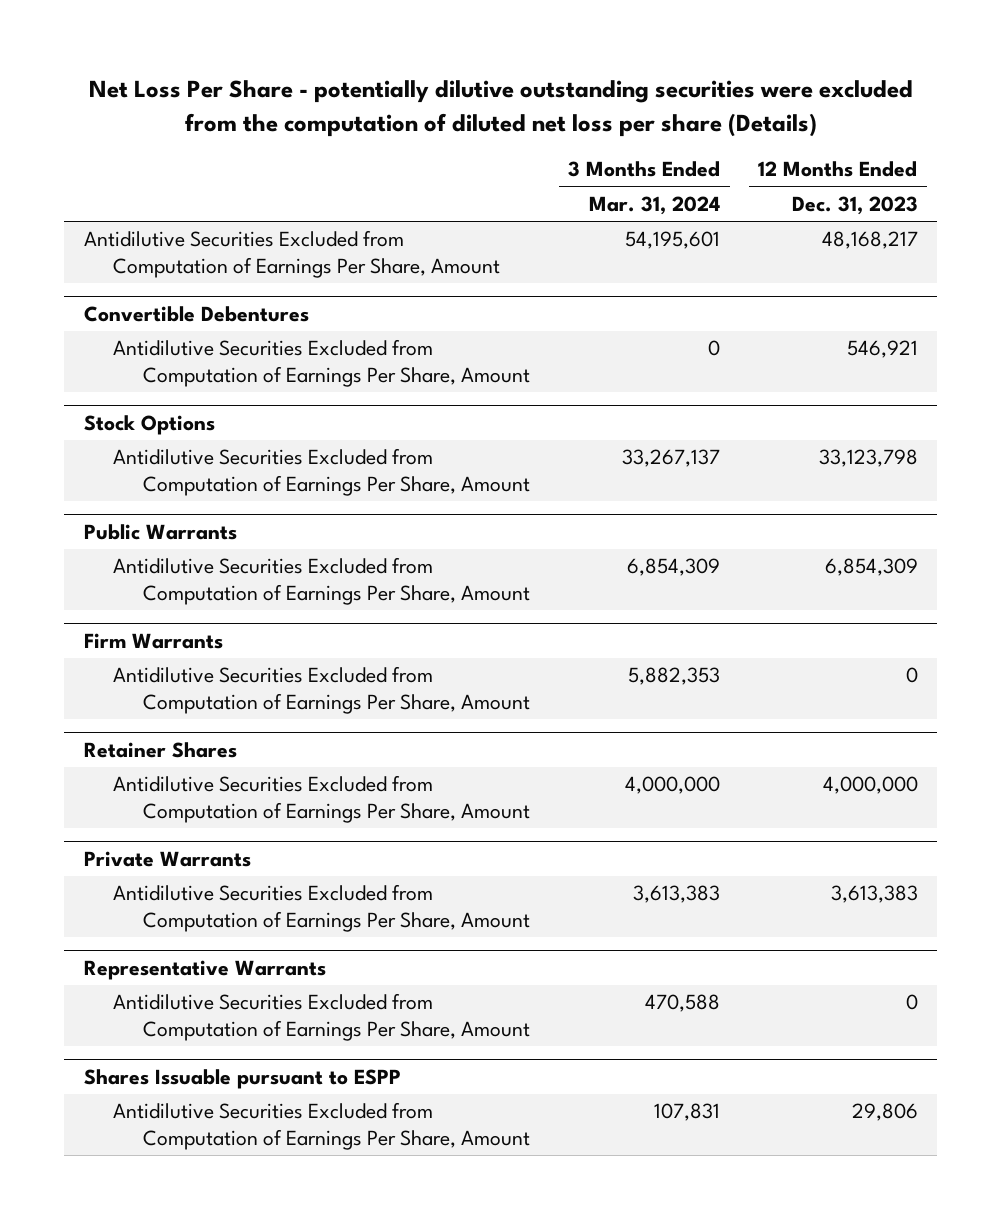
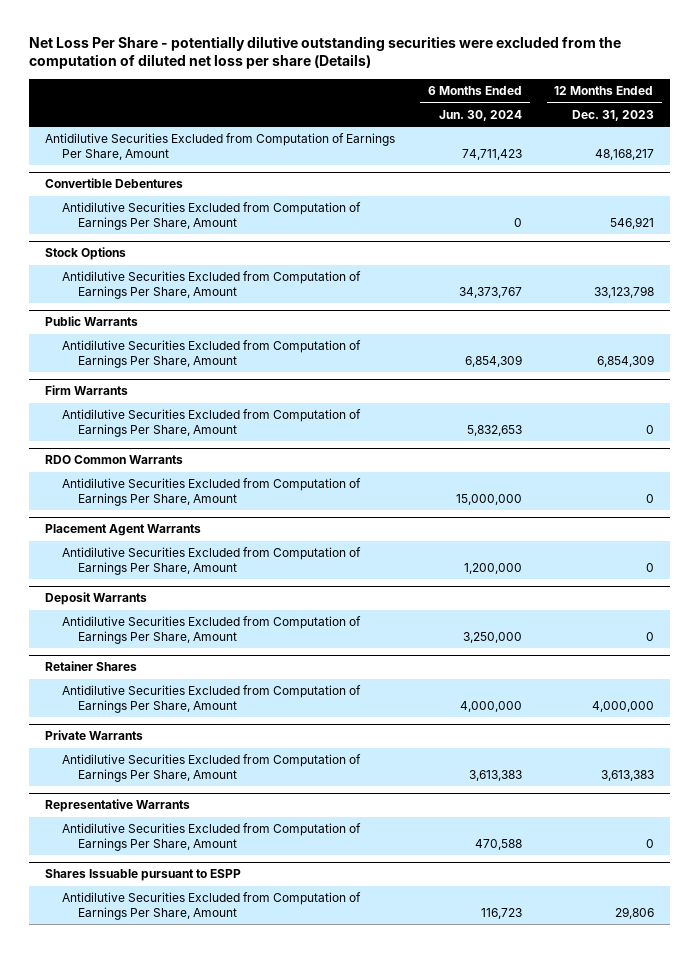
- | 3 Months Ended Mar. 31, 2024 | 12 Months Ended Dec. 31, 2023
+ | 6 Months Ended Jun. 30, 2024 | 12 Months Ended Dec. 31, 2023
+ RDO Common Warrants
+ Antidilutive Securities Excluded from Computation of Earnings Per Share, Amount | 15,000,000 | 0
+ Placement Agent Warrants
+ Antidilutive Securities Excluded from Computation of Earnings Per Share, Amount | 1,200,000 | 0
+ Deposit Warrants
+ Antidilutive Securities Excluded from Computation of Earnings Per Share, Amount | 3,250,000 | 0

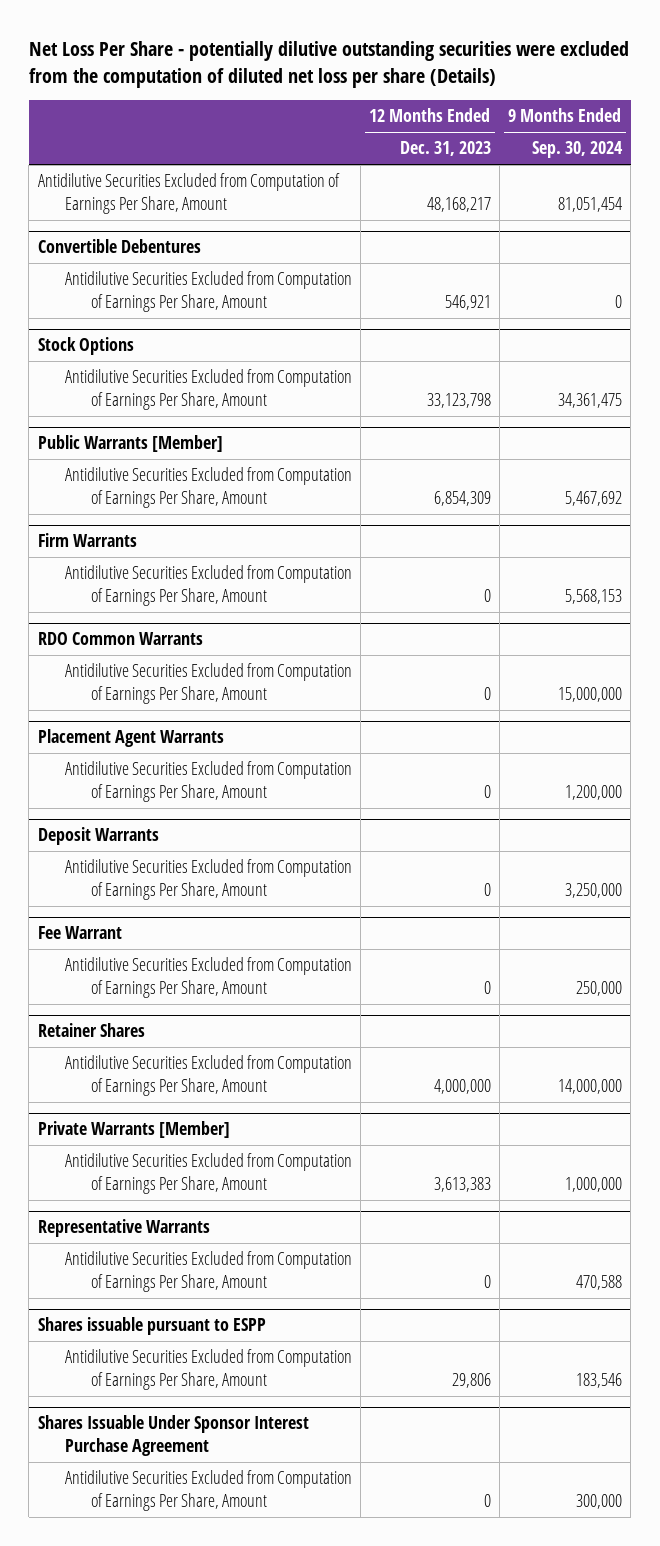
- | 6 Months Ended Jun. 30, 2024 | 12 Months Ended Dec. 31, 2023
+ | 12 Months Ended Dec. 31, 2023 | 9 Months Ended Sep. 30, 2024
- Public Warrants
+ Public Warrants [Member]
+ Fee Warrant
+ Antidilutive Securities Excluded from Computation of Earnings Per Share, Amount | 0 | 250,000
- Private Warrants
+ Private Warrants [Member]
- Shares Issuable pursuant to ESPP
+ Shares issuable pursuant to ESPP
+ Shares Issuable Under Sponsor Interest Purchase Agreement
+ Antidilutive Securities Excluded from Computation of Earnings Per Share, Amount | 0 | 300,000

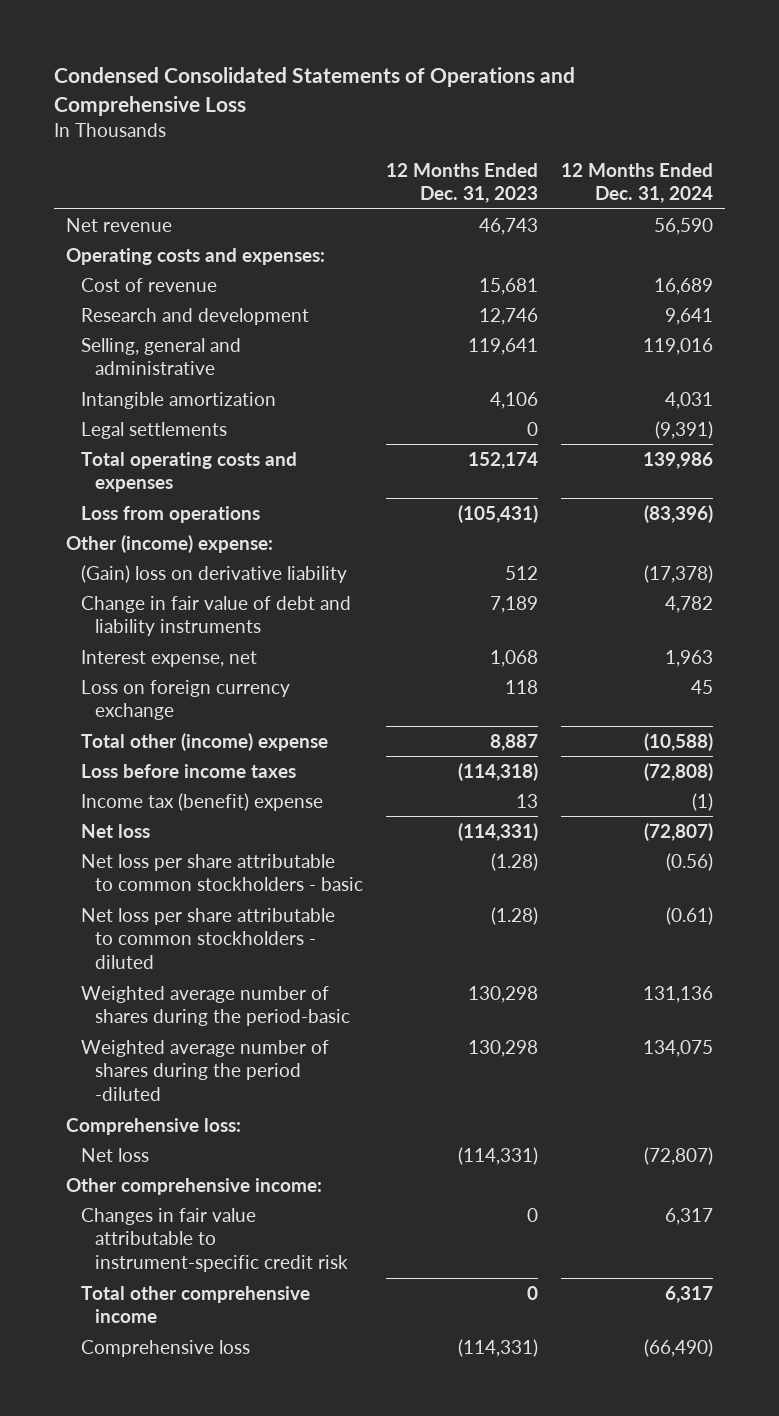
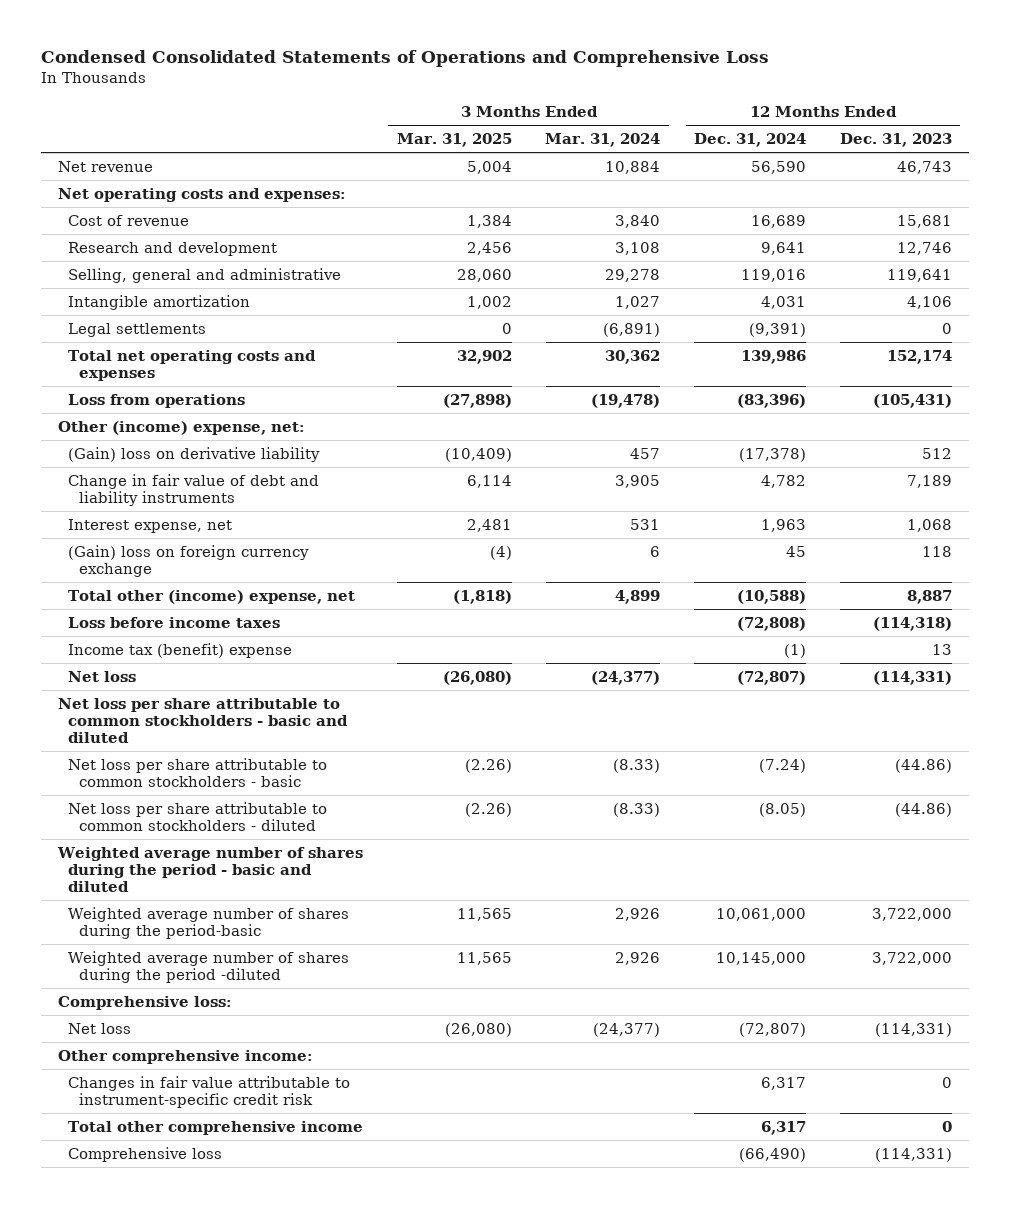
- | 12 Months Ended Dec. 31, 2023 | 12 Months Ended Dec. 31, 2024
+ | 3 Months Ended Mar. 31, 2025 | 3 Months Ended Mar. 31, 2024 | 12 Months Ended Dec. 31, 2024 | 12 Months Ended Dec. 31, 2023
- Operating costs and expenses:
+ Net operating costs and expenses:
- Total operating costs and expenses | 152,174 | 139,986
+ Total net operating costs and expenses | 32,902 | 30,362 | 139,986 | 152,174
- Other (income) expense:
+ Other (income) expense, net:
- Loss on foreign currency exchange | 118 | 45
- Total other (income) expense | 8,887 | (10,588)
+ (Gain) loss on foreign currency exchange | (4) | 6 | 45 | 118
+ Total other (income) expense, net | (1,818) | 4,899 | (10,588) | 8,887
- Net loss per share attributable to common stockholders - basic | (1.28) | (0.56)
- Net loss per share attributable to common stockholders - diluted | (1.28) | (0.61)
- Weighted average number of shares during the period-basic | 130,298 | 131,136
- Weighted average number of shares during the period -diluted | 130,298 | 134,075
+ Net loss per share attributable to common stockholders - basic and diluted
+ Net loss per share attributable to common stockholders - basic | (2.26) | (8.33) | (7.24) | (44.86)
+ Net loss per share attributable to common stockholders - diluted | (2.26) | (8.33) | (8.05) | (44.86)
+ Weighted average number of shares during the period - basic and diluted
+ Weighted average number of shares during the period-basic | 11,565 | 2,926 | 10,061,000 | 3,722,000
+ Weighted average number of shares during the period -diluted | 11,565 | 2,926 | 10,145,000 | 3,722,000

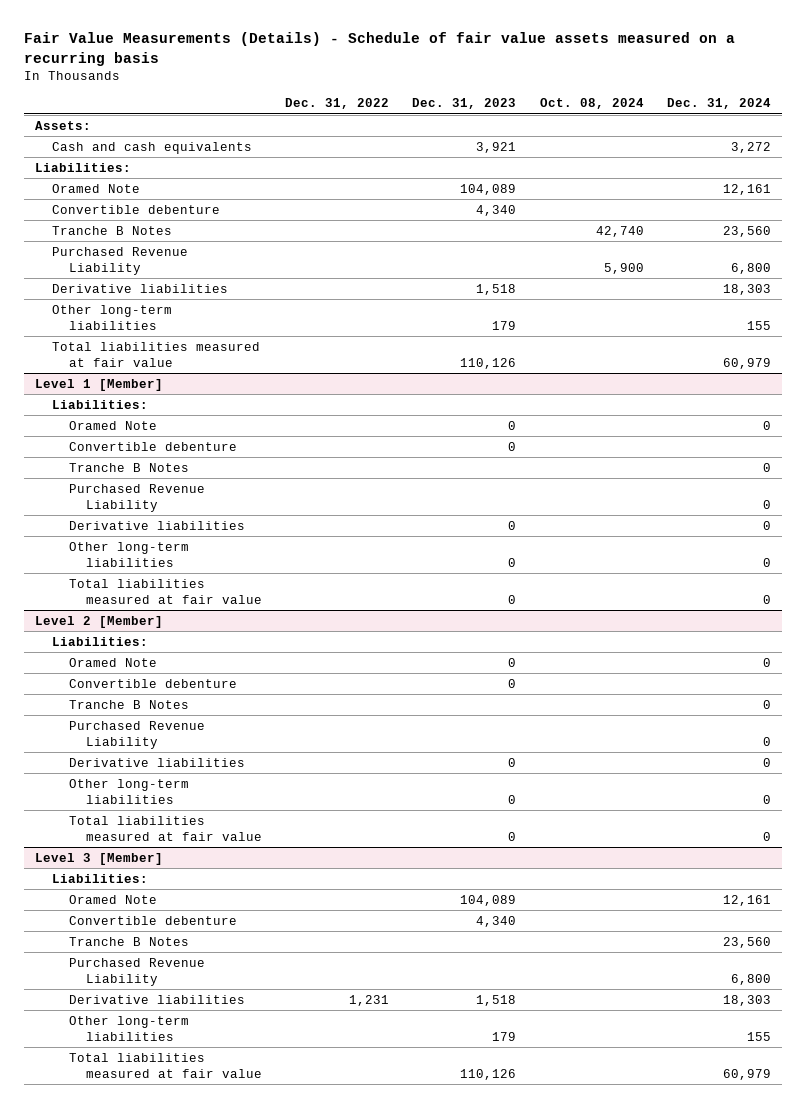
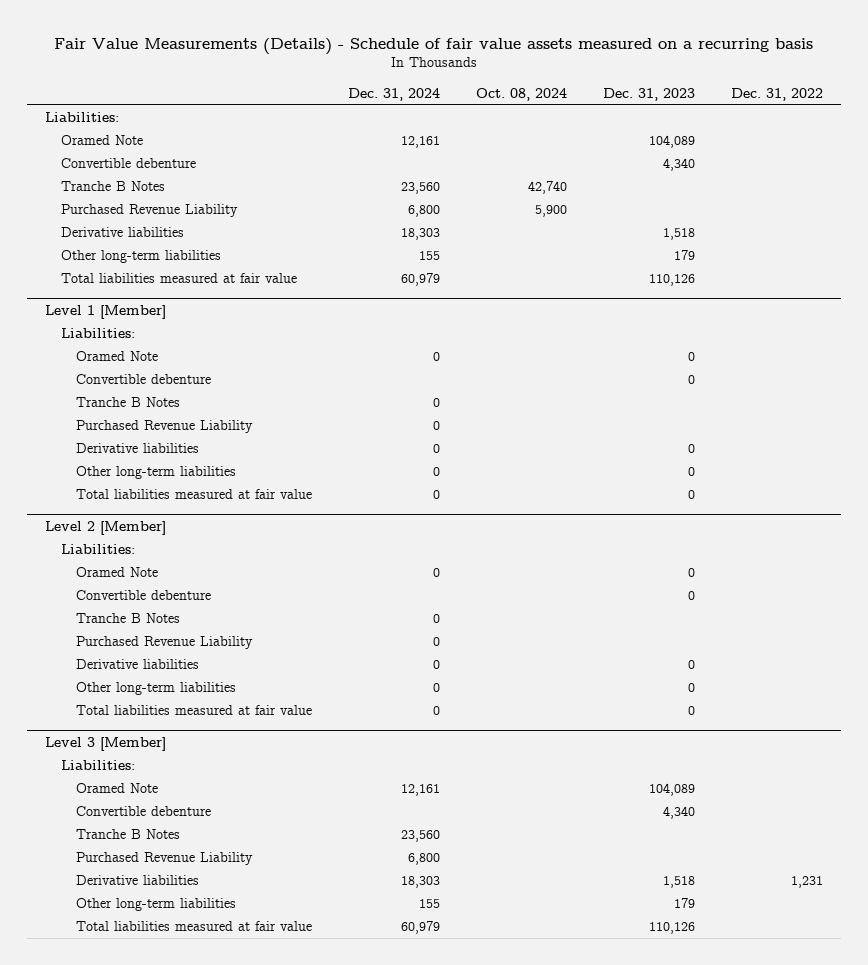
- | Dec. 31, 2022 | Dec. 31, 2023 | Oct. 08, 2024 | Dec. 31, 2024
+ | Dec. 31, 2024 | Oct. 08, 2024 | Dec. 31, 2023 | Dec. 31, 2022
- Assets:
- Cash and cash equivalents | | 3,921 | | 3,272

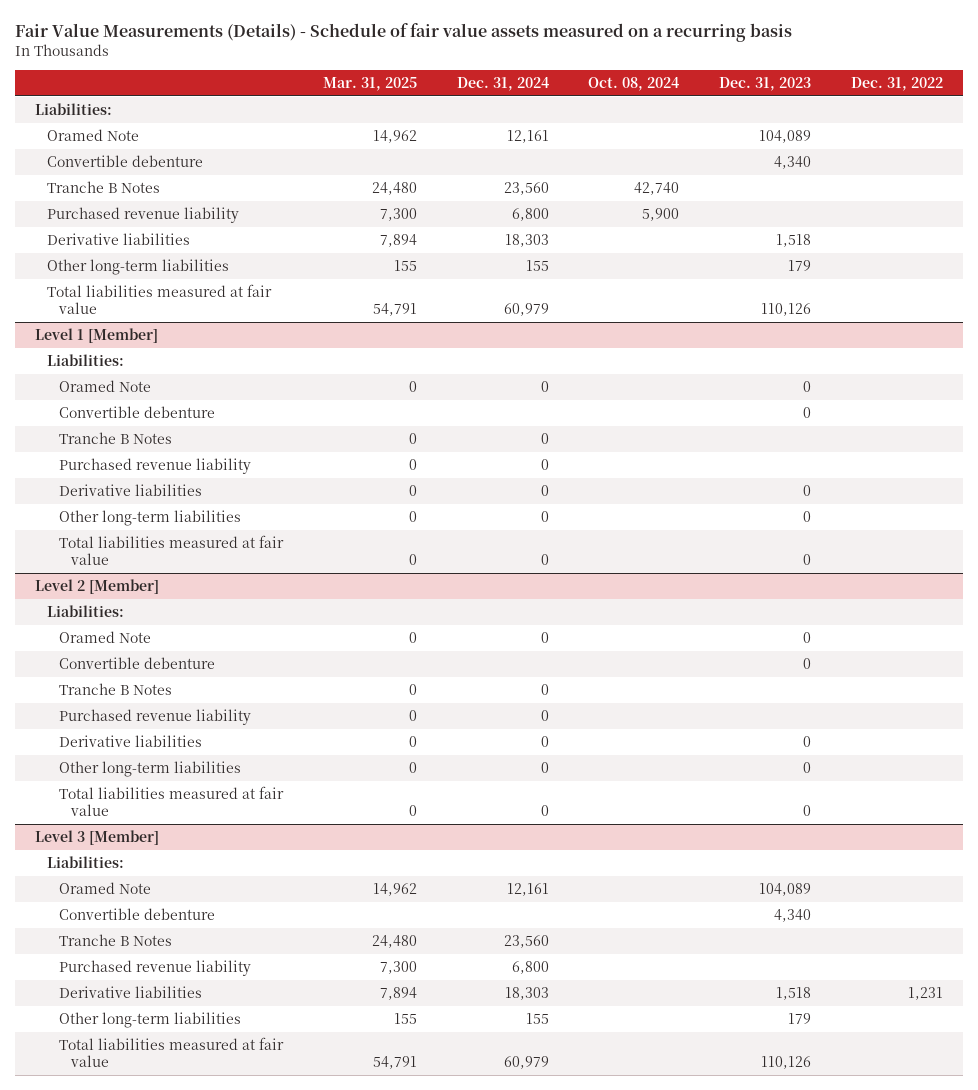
- | Dec. 31, 2024 | Oct. 08, 2024 | Dec. 31, 2023 | Dec. 31, 2022
+ | Mar. 31, 2025 | Dec. 31, 2024 | Oct. 08, 2024 | Dec. 31, 2023 | Dec. 31, 2022
- Purchased Revenue Liability | 6,800 | 5,900 | |
+ Purchased revenue liability | 7,300 | 6,800 | 5,900 | |
@ Level 1 [Member]
- Purchased Revenue Liability | 0 | | |
+ Purchased revenue liability | 0 | 0 | | |
@ Level 2 [Member]
- Purchased Revenue Liability | 0 | | |
+ Purchased revenue liability | 0 | 0 | | |
@ Level 3 [Member]
- Purchased Revenue Liability | 6,800 | | |
+ Purchased revenue liability | 7,300 | 6,800 | | |

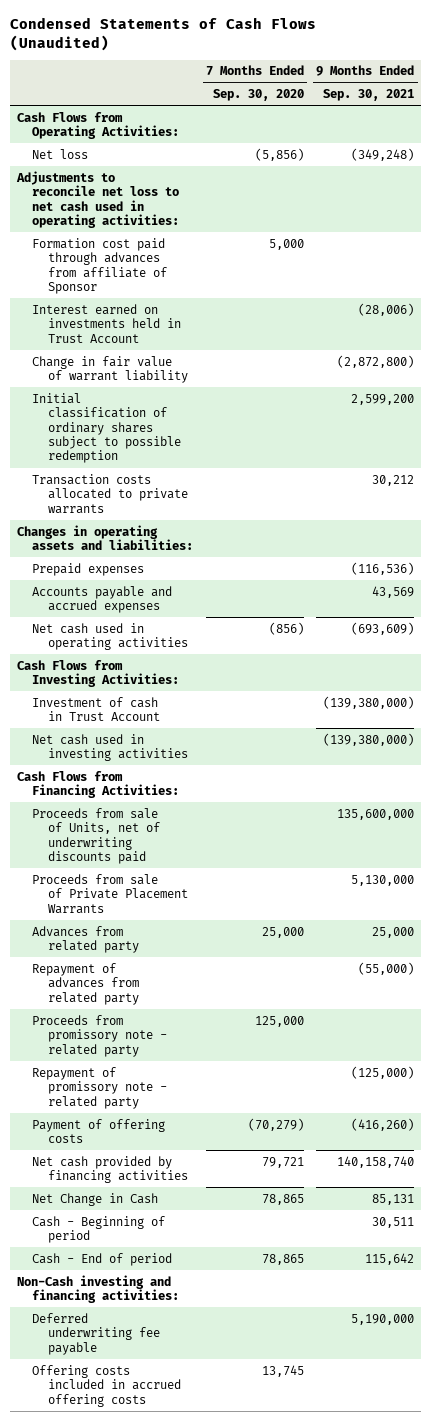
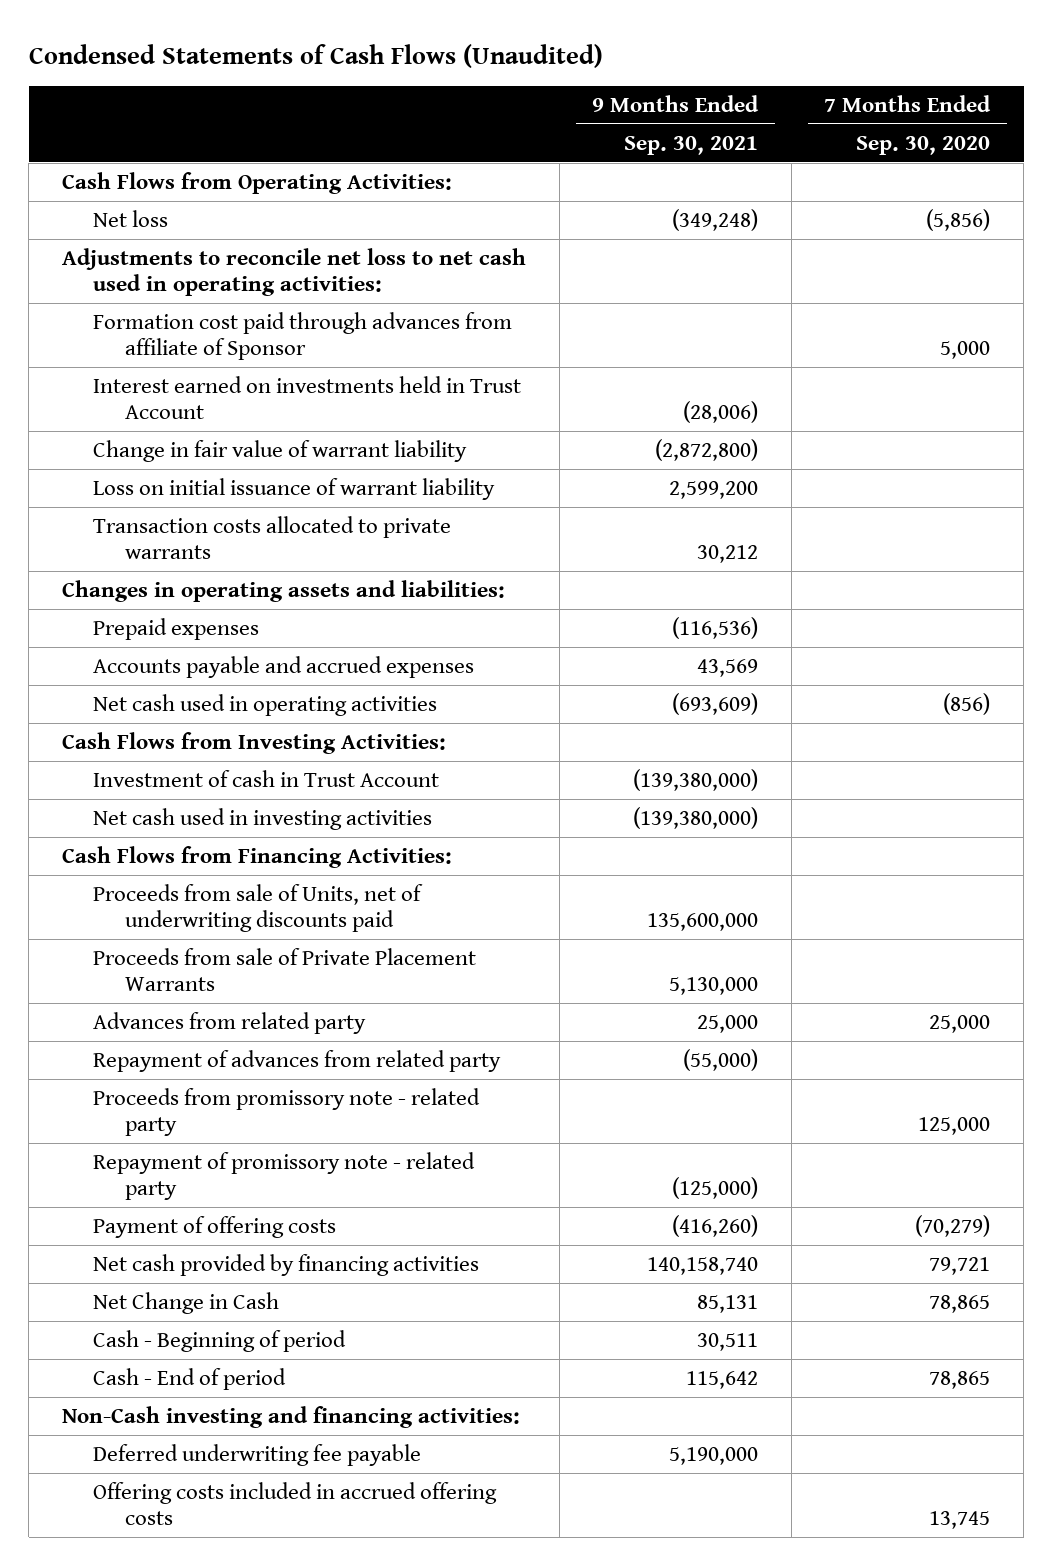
- | 7 Months Ended Sep. 30, 2020 | 9 Months Ended Sep. 30, 2021
+ | 9 Months Ended Sep. 30, 2021 | 7 Months Ended Sep. 30, 2020
- Initial classification of ordinary shares subject to possible redemption | | 2,599,200
+ Loss on initial issuance of warrant liability | 2,599,200 |

